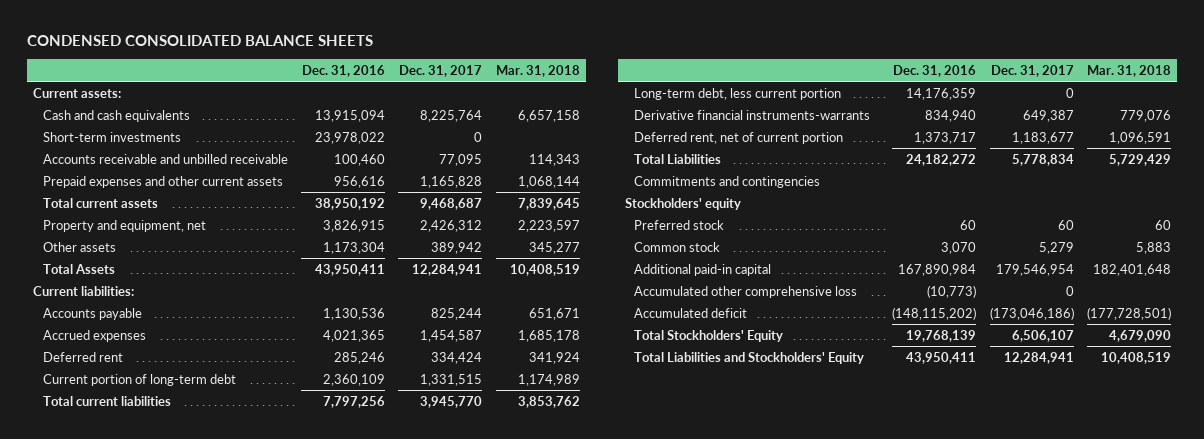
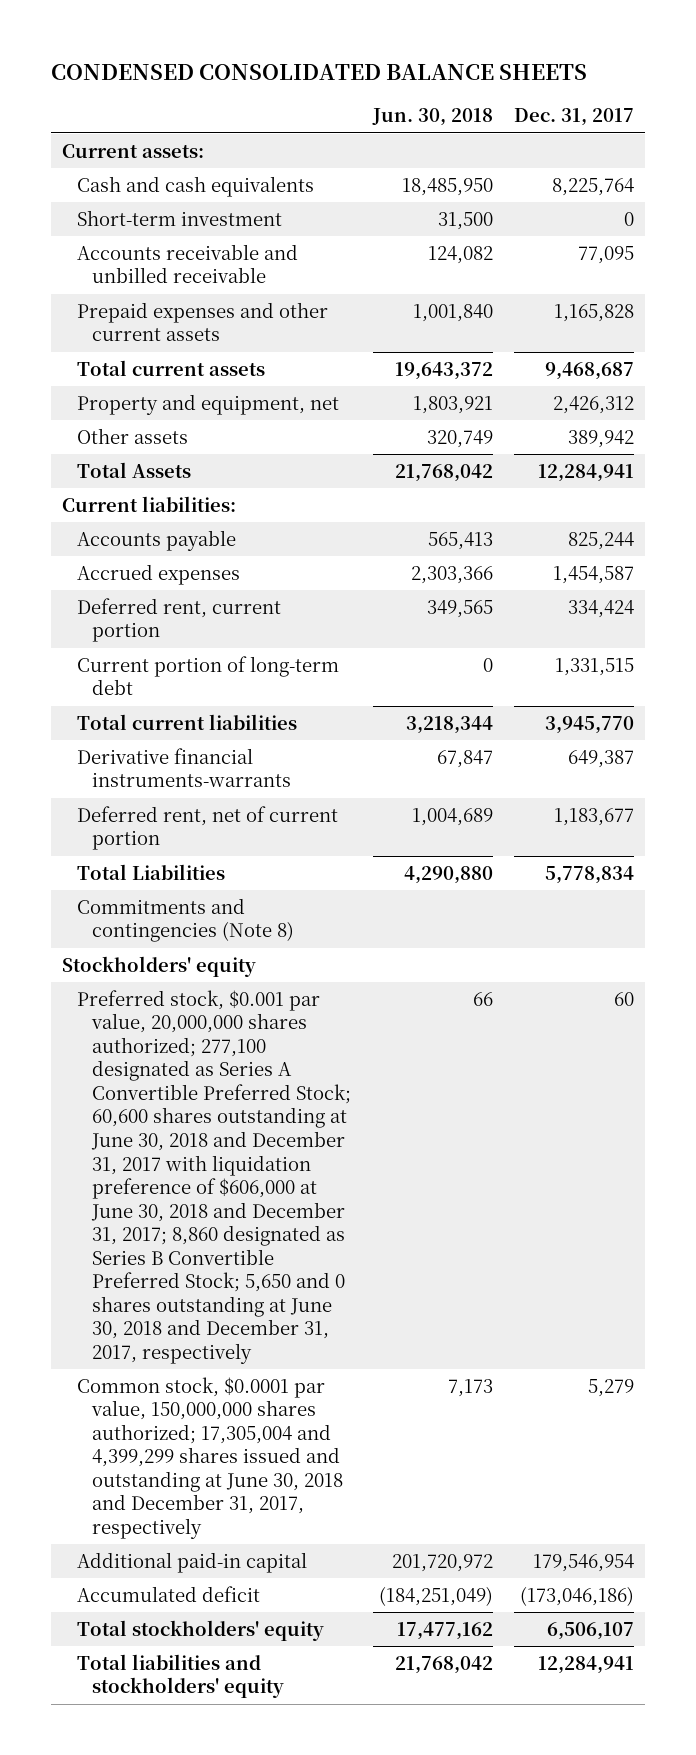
- | Dec. 31, 2016 | Dec. 31, 2017 | Mar. 31, 2018
+ | Jun. 30, 2018 | Dec. 31, 2017
- Short-term investments | 23,978,022 | 0 |
+ Short-term investment | 31,500 | 0
- Deferred rent | 285,246 | 334,424 | 341,924
+ Deferred rent, current portion | 349,565 | 334,424
- Long-term debt, less current portion | 14,176,359 | 0 |
- Commitments and contingencies
+ Commitments and contingencies (Note 8)
- Preferred stock | 60 | 60 | 60
- Common stock | 3,070 | 5,279 | 5,883
+ Preferred stock, $0.001 par value, 20,000,000 shares authorized; 277,100 designated as Series A Convertible Preferred Stock; 60,600 shares outstanding at June 30, 2018 and December 31, 2017 with liquidation preference of $606,000 at June 30, 2018 and December 31, 2017; 8,860 designated as Series B Convertible Preferred Stock; 5,650 and 0 shares outstanding at June 30, 2018 and December 31, 2017, respectively | 66 | 60
+ Common stock, $0.0001 par value, 150,000,000 shares authorized; 17,305,004 and 4,399,299 shares issued and outstanding at June 30, 2018 and December 31, 2017, respectively | 7,173 | 5,279
- Accumulated other comprehensive loss | (10,773) | 0 |
- Total Stockholders' Equity | 19,768,139 | 6,506,107 | 4,679,090
- Total Liabilities and Stockholders' Equity | 43,950,411 | 12,284,941 | 10,408,519
+ Total stockholders' equity | 17,477,162 | 6,506,107
+ Total liabilities and stockholders' equity | 21,768,042 | 12,284,941

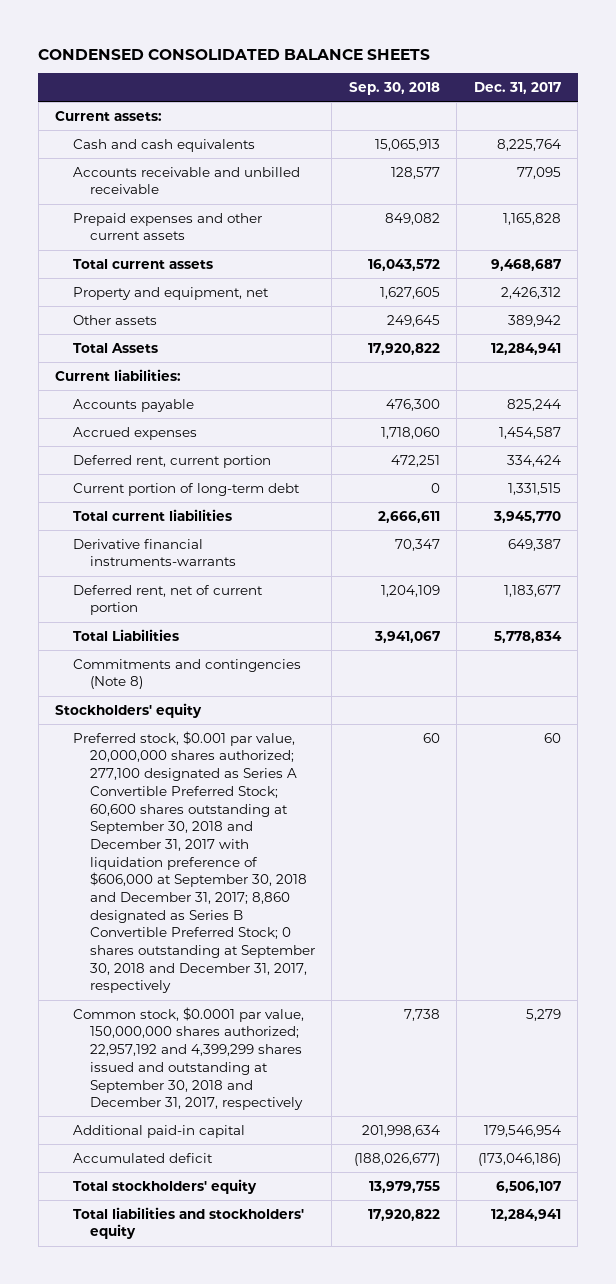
- | Jun. 30, 2018 | Dec. 31, 2017
+ | Sep. 30, 2018 | Dec. 31, 2017
- Short-term investment | 31,500 | 0
- Preferred stock, $0.001 par value, 20,000,000 shares authorized; 277,100 designated as Series A Convertible Preferred Stock; 60,600 shares outstanding at June 30, 2018 and December 31, 2017 with liquidation preference of $606,000 at June 30, 2018 and December 31, 2017; 8,860 designated as Series B Convertible Preferred Stock; 5,650 and 0 shares outstanding at June 30, 2018 and December 31, 2017, respectively | 66 | 60
- Common stock, $0.0001 par value, 150,000,000 shares authorized; 17,305,004 and 4,399,299 shares issued and outstanding at June 30, 2018 and December 31, 2017, respectively | 7,173 | 5,279
+ Preferred stock, $0.001 par value, 20,000,000 shares authorized; 277,100 designated as Series A Convertible Preferred Stock; 60,600 shares outstanding at September 30, 2018 and December 31, 2017 with liquidation preference of $606,000 at September 30, 2018 and December 31, 2017; 8,860 designated as Series B Convertible Preferred Stock; 0 shares outstanding at September 30, 2018 and December 31, 2017, respectively | 60 | 60
+ Common stock, $0.0001 par value, 150,000,000 shares authorized; 22,957,192 and 4,399,299 shares issued and outstanding at September 30, 2018 and December 31, 2017, respectively | 7,738 | 5,279

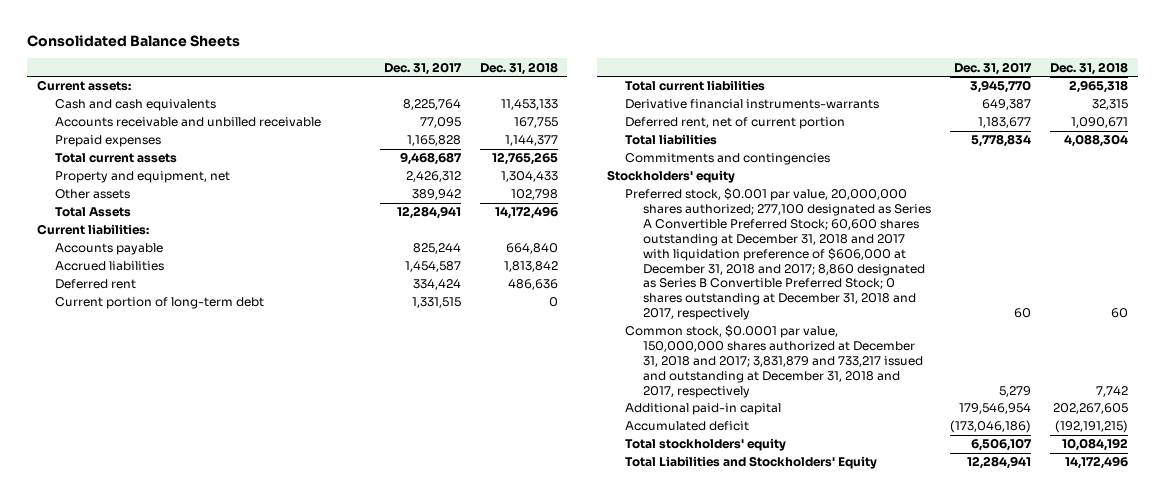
- CONDENSED CONSOLIDATED BALANCE SHEETS
+ Consolidated Balance Sheets
- | Sep. 30, 2018 | Dec. 31, 2017
+ | Dec. 31, 2017 | Dec. 31, 2018
- Prepaid expenses and other current assets | 849,082 | 1,165,828
+ Prepaid expenses | 1,165,828 | 1,144,377
- Accrued expenses | 1,718,060 | 1,454,587
- Deferred rent, current portion | 472,251 | 334,424
+ Accrued liabilities | 1,454,587 | 1,813,842
+ Deferred rent | 334,424 | 486,636
- Total Liabilities | 3,941,067 | 5,778,834
- Commitments and contingencies (Note 8)
+ Total liabilities | 5,778,834 | 4,088,304
+ Commitments and contingencies
- Preferred stock, $0.001 par value, 20,000,000 shares authorized; 277,100 designated as Series A Convertible Preferred Stock; 60,600 shares outstanding at September 30, 2018 and December 31, 2017 with liquidation preference of $606,000 at September 30, 2018 and December 31, 2017; 8,860 designated as Series B Convertible Preferred Stock; 0 shares outstanding at September 30, 2018 and December 31, 2017, respectively | 60 | 60
- Common stock, $0.0001 par value, 150,000,000 shares authorized; 22,957,192 and 4,399,299 shares issued and outstanding at September 30, 2018 and December 31, 2017, respectively | 7,738 | 5,279
+ Preferred stock, $0.001 par value, 20,000,000 shares authorized; 277,100 designated as Series A Convertible Preferred Stock; 60,600 shares outstanding at December 31, 2018 and 2017 with liquidation preference of $606,000 at December 31, 2018 and 2017; 8,860 designated as Series B Convertible Preferred Stock; 0 shares outstanding at December 31, 2018 and 2017, respectively | 60 | 60
+ Common stock, $0.0001 par value, 150,000,000 shares authorized at December 31, 2018 and 2017; 3,831,879 and 733,217 issued and outstanding at December 31, 2018 and 2017, respectively | 5,279 | 7,742
- Total liabilities and stockholders' equity | 17,920,822 | 12,284,941
+ Total Liabilities and Stockholders' Equity | 12,284,941 | 14,172,496

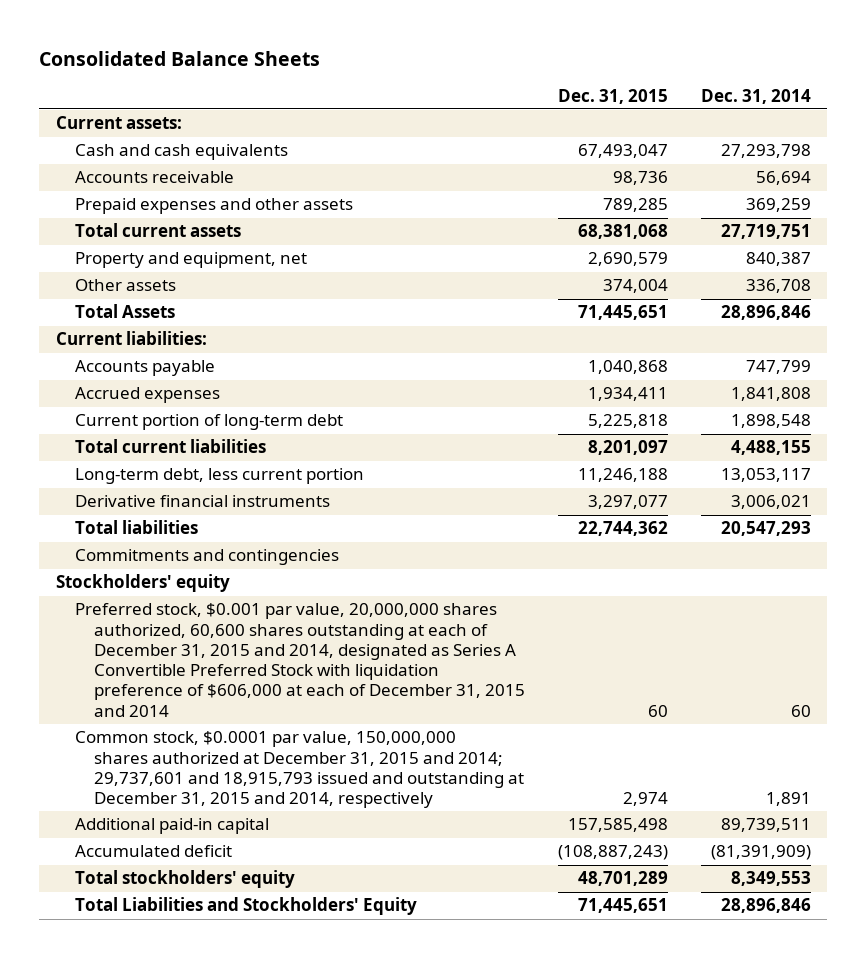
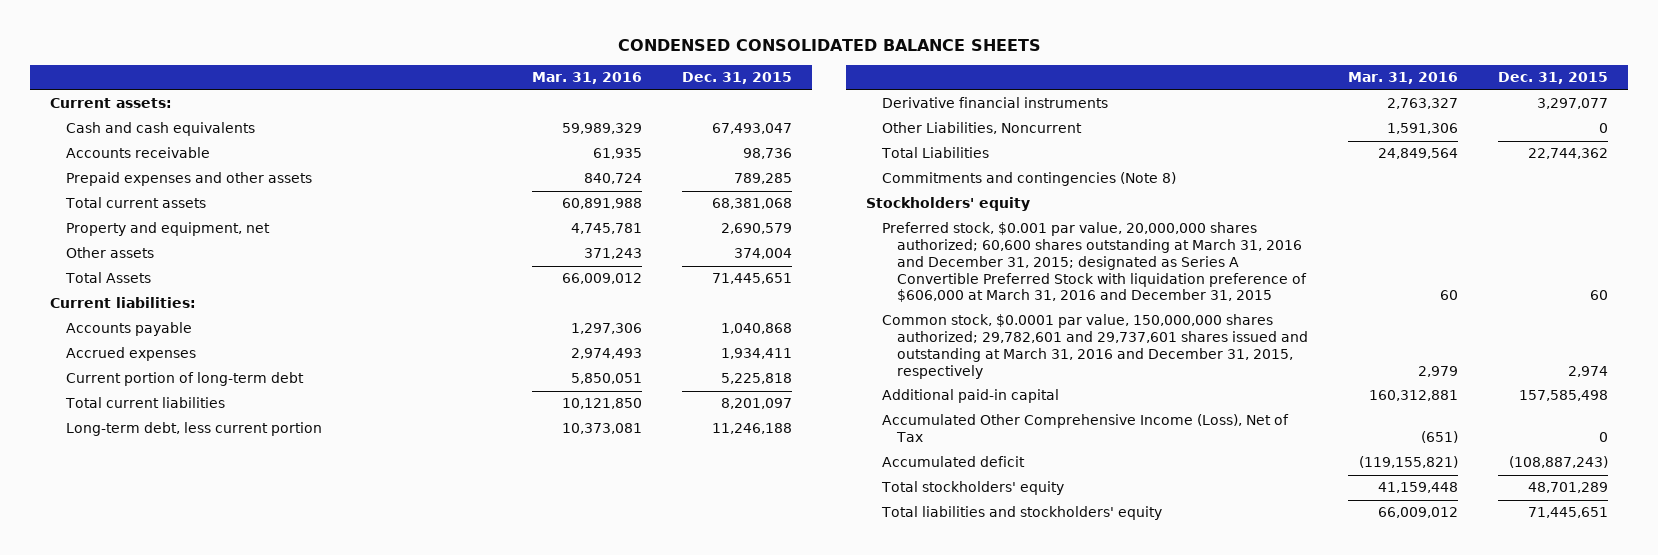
- Consolidated Balance Sheets
+ CONDENSED CONSOLIDATED BALANCE SHEETS
- | Dec. 31, 2015 | Dec. 31, 2014
+ | Mar. 31, 2016 | Dec. 31, 2015
- Total liabilities | 22,744,362 | 20,547,293
- Commitments and contingencies
+ Other Liabilities, Noncurrent | 1,591,306 | 0
+ Total Liabilities | 24,849,564 | 22,744,362
+ Commitments and contingencies (Note 8)
- Preferred stock, $0.001 par value, 20,000,000 shares authorized, 60,600 shares outstanding at each of December 31, 2015 and 2014, designated as Series A Convertible Preferred Stock with liquidation preference of $606,000 at each of December 31, 2015 and 2014 | 60 | 60
- Common stock, $0.0001 par value, 150,000,000 shares authorized at December 31, 2015 and 2014; 29,737,601 and 18,915,793 issued and outstanding at December 31, 2015 and 2014, respectively | 2,974 | 1,891
+ Preferred stock, $0.001 par value, 20,000,000 shares authorized; 60,600 shares outstanding at March 31, 2016 and December 31, 2015; designated as Series A Convertible Preferred Stock with liquidation preference of $606,000 at March 31, 2016 and December 31, 2015 | 60 | 60
+ Common stock, $0.0001 par value, 150,000,000 shares authorized; 29,782,601 and 29,737,601 shares issued and outstanding at March 31, 2016 and December 31, 2015, respectively | 2,979 | 2,974
+ Accumulated Other Comprehensive Income (Loss), Net of Tax | (651) | 0
- Total Liabilities and Stockholders' Equity | 71,445,651 | 28,896,846
+ Total liabilities and stockholders' equity | 66,009,012 | 71,445,651

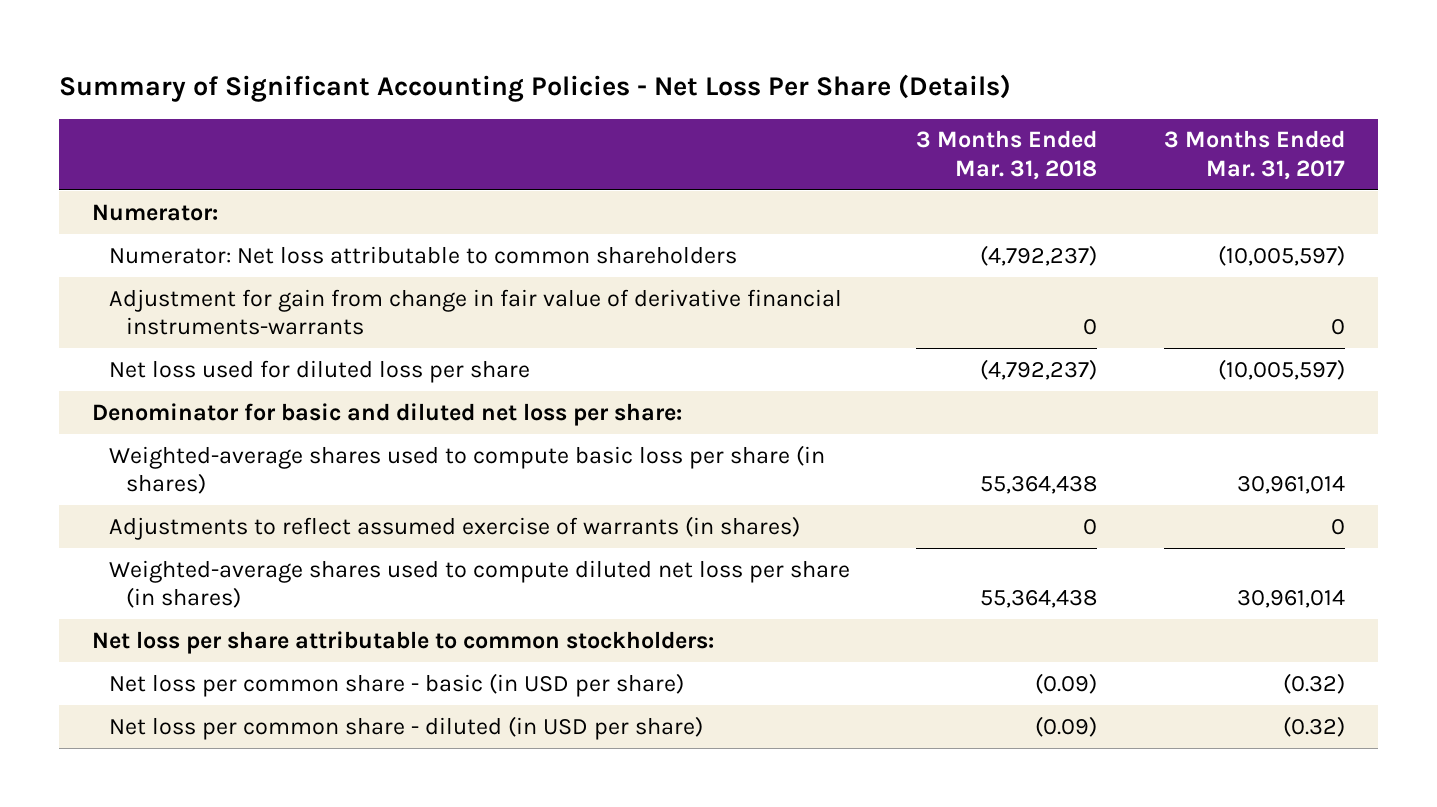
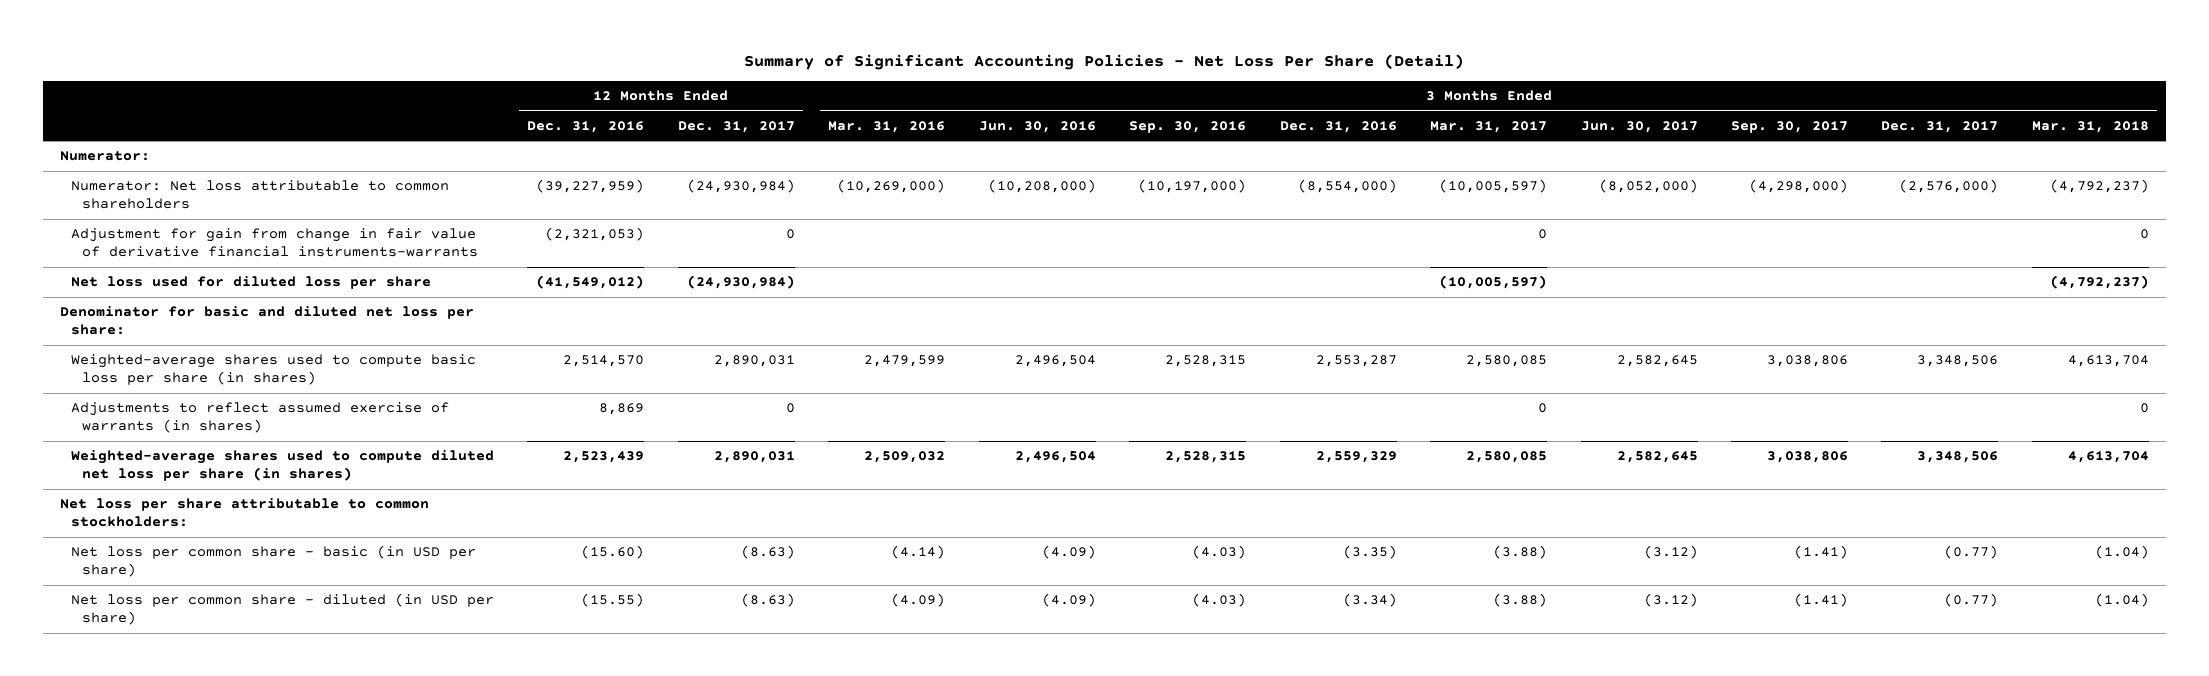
- Summary of Significant Accounting Policies - Net Loss Per Share (Details)
+ Summary of Significant Accounting Policies - Net Loss Per Share (Detail)
- | 3 Months Ended Mar. 31, 2018 | 3 Months Ended Mar. 31, 2017
+ | 12 Months Ended Dec. 31, 2016 | 12 Months Ended Dec. 31, 2017 | 3 Months Ended Mar. 31, 2016 | 3 Months Ended Jun. 30, 2016 | 3 Months Ended Sep. 30, 2016 | 3 Months Ended Dec. 31, 2016 | 3 Months Ended Mar. 31, 2017 | 3 Months Ended Jun. 30, 2017 | 3 Months Ended Sep. 30, 2017 | 3 Months Ended Dec. 31, 2017 | 3 Months Ended Mar. 31, 2018
- Weighted-average shares used to compute basic loss per share (in shares) | 55,364,438 | 30,961,014
+ Weighted-average shares used to compute basic loss per share (in shares) | 2,514,570 | 2,890,031 | 2,479,599 | 2,496,504 | 2,528,315 | 2,553,287 | 2,580,085 | 2,582,645 | 3,038,806 | 3,348,506 | 4,613,704
- Weighted-average shares used to compute diluted net loss per share (in shares) | 55,364,438 | 30,961,014
+ Weighted-average shares used to compute diluted net loss per share (in shares) | 2,523,439 | 2,890,031 | 2,509,032 | 2,496,504 | 2,528,315 | 2,559,329 | 2,580,085 | 2,582,645 | 3,038,806 | 3,348,506 | 4,613,704
- Net loss per common share - basic (in USD per share) | (0.09) | (0.32)
- Net loss per common share - diluted (in USD per share) | (0.09) | (0.32)
+ Net loss per common share - basic (in USD per share) | (15.60) | (8.63) | (4.14) | (4.09) | (4.03) | (3.35) | (3.88) | (3.12) | (1.41) | (0.77) | (1.04)
+ Net loss per common share - diluted (in USD per share) | (15.55) | (8.63) | (4.09) | (4.09) | (4.03) | (3.34) | (3.88) | (3.12) | (1.41) | (0.77) | (1.04)

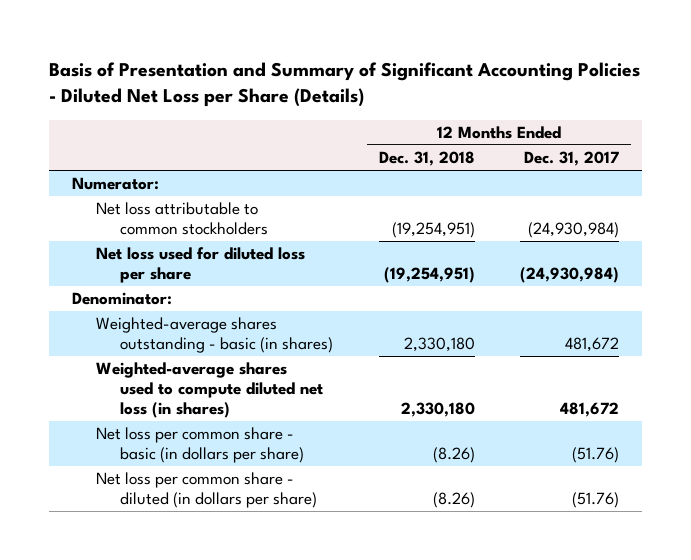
- Summary of Significant Accounting Policies - Net Loss Per Share (Detail)
+ Basis of Presentation and Summary of Significant Accounting Policies - Diluted Net Loss per Share (Details)
- | 12 Months Ended Dec. 31, 2016 | 12 Months Ended Dec. 31, 2017 | 3 Months Ended Mar. 31, 2016 | 3 Months Ended Jun. 30, 2016 | 3 Months Ended Sep. 30, 2016 | 3 Months Ended Dec. 31, 2016 | 3 Months Ended Mar. 31, 2017 | 3 Months Ended Jun. 30, 2017 | 3 Months Ended Sep. 30, 2017 | 3 Months Ended Dec. 31, 2017 | 3 Months Ended Mar. 31, 2018
+ | 12 Months Ended Dec. 31, 2018 | 12 Months Ended Dec. 31, 2017
- Numerator: Net loss attributable to common shareholders | (39,227,959) | (24,930,984) | (10,269,000) | (10,208,000) | (10,197,000) | (8,554,000) | (10,005,597) | (8,052,000) | (4,298,000) | (2,576,000) | (4,792,237)
- Adjustment for gain from change in fair value of derivative financial instruments-warrants | (2,321,053) | 0 | | | | | 0 | | | | 0
+ Net loss attributable to common stockholders | (19,254,951) | (24,930,984)
- Denominator for basic and diluted net loss per share:
- Weighted-average shares used to compute basic loss per share (in shares) | 2,514,570 | 2,890,031 | 2,479,599 | 2,496,504 | 2,528,315 | 2,553,287 | 2,580,085 | 2,582,645 | 3,038,806 | 3,348,506 | 4,613,704
- Adjustments to reflect assumed exercise of warrants (in shares) | 8,869 | 0 | | | | | 0 | | | | 0
- Weighted-average shares used to compute diluted net loss per share (in shares) | 2,523,439 | 2,890,031 | 2,509,032 | 2,496,504 | 2,528,315 | 2,559,329 | 2,580,085 | 2,582,645 | 3,038,806 | 3,348,506 | 4,613,704
- Net loss per share attributable to common stockholders:
- Net loss per common share - basic (in USD per share) | (15.60) | (8.63) | (4.14) | (4.09) | (4.03) | (3.35) | (3.88) | (3.12) | (1.41) | (0.77) | (1.04)
- Net loss per common share - diluted (in USD per share) | (15.55) | (8.63) | (4.09) | (4.09) | (4.03) | (3.34) | (3.88) | (3.12) | (1.41) | (0.77) | (1.04)
+ Denominator:
+ Weighted-average shares outstanding - basic (in shares) | 2,330,180 | 481,672
+ Weighted-average shares used to compute diluted net loss (in shares) | 2,330,180 | 481,672
+ Net loss per common share - basic (in dollars per share) | (8.26) | (51.76)
+ Net loss per common share - diluted (in dollars per share) | (8.26) | (51.76)

